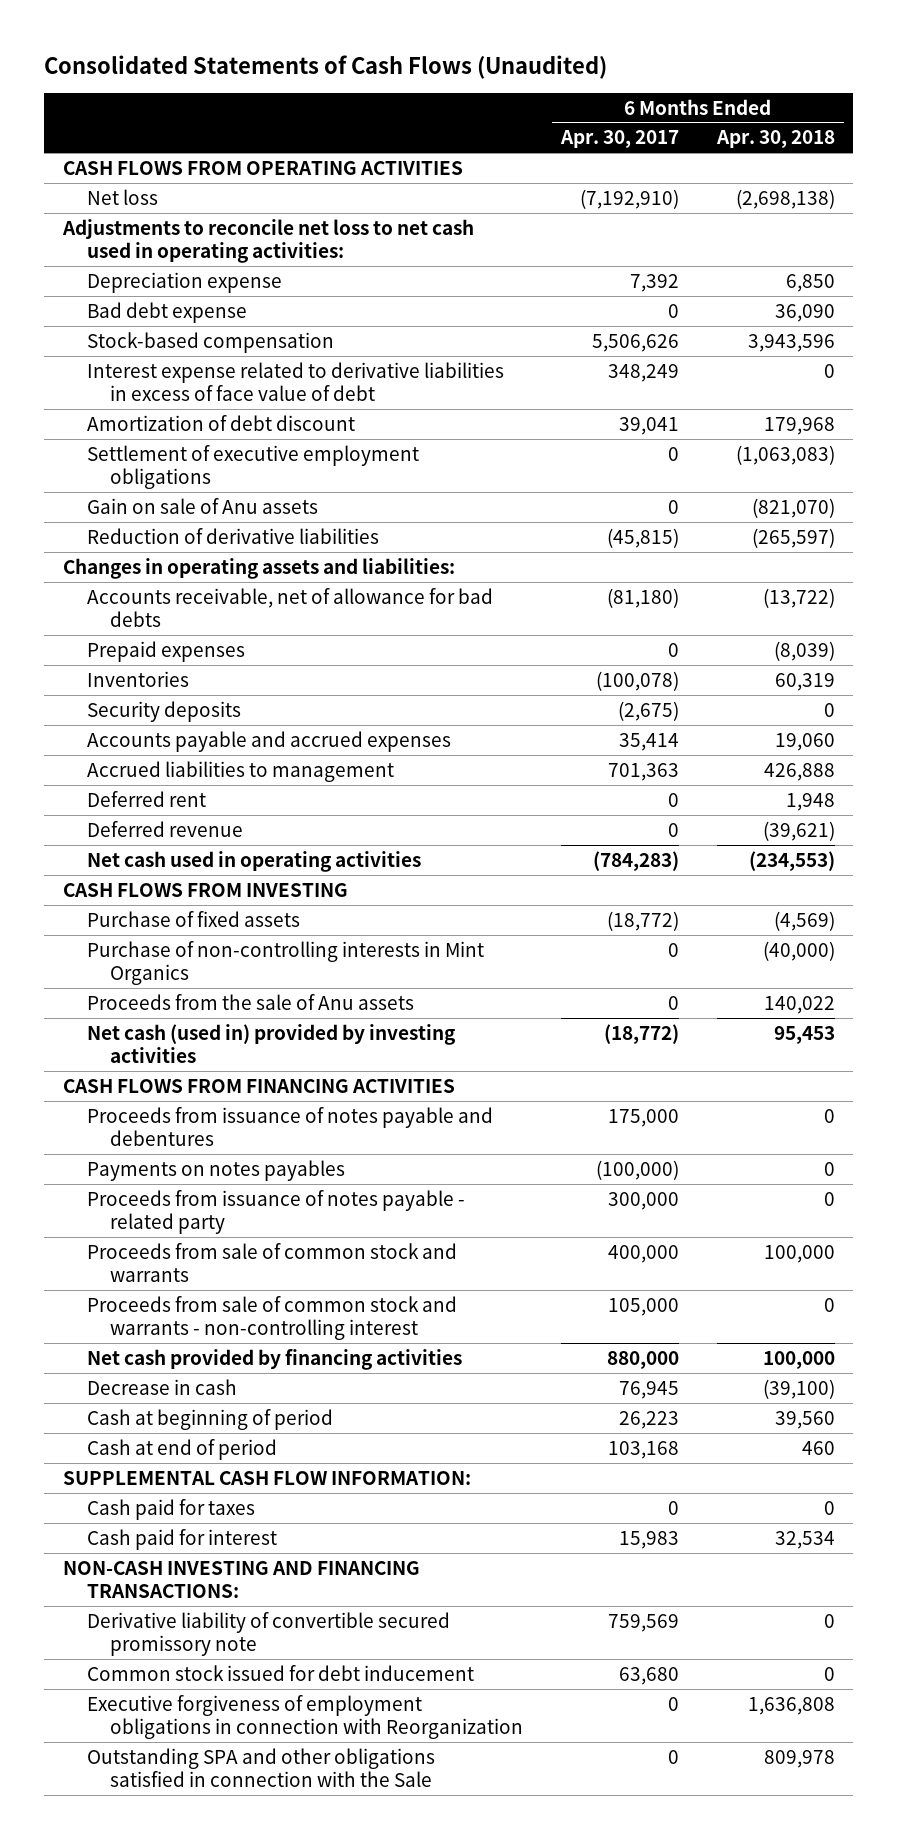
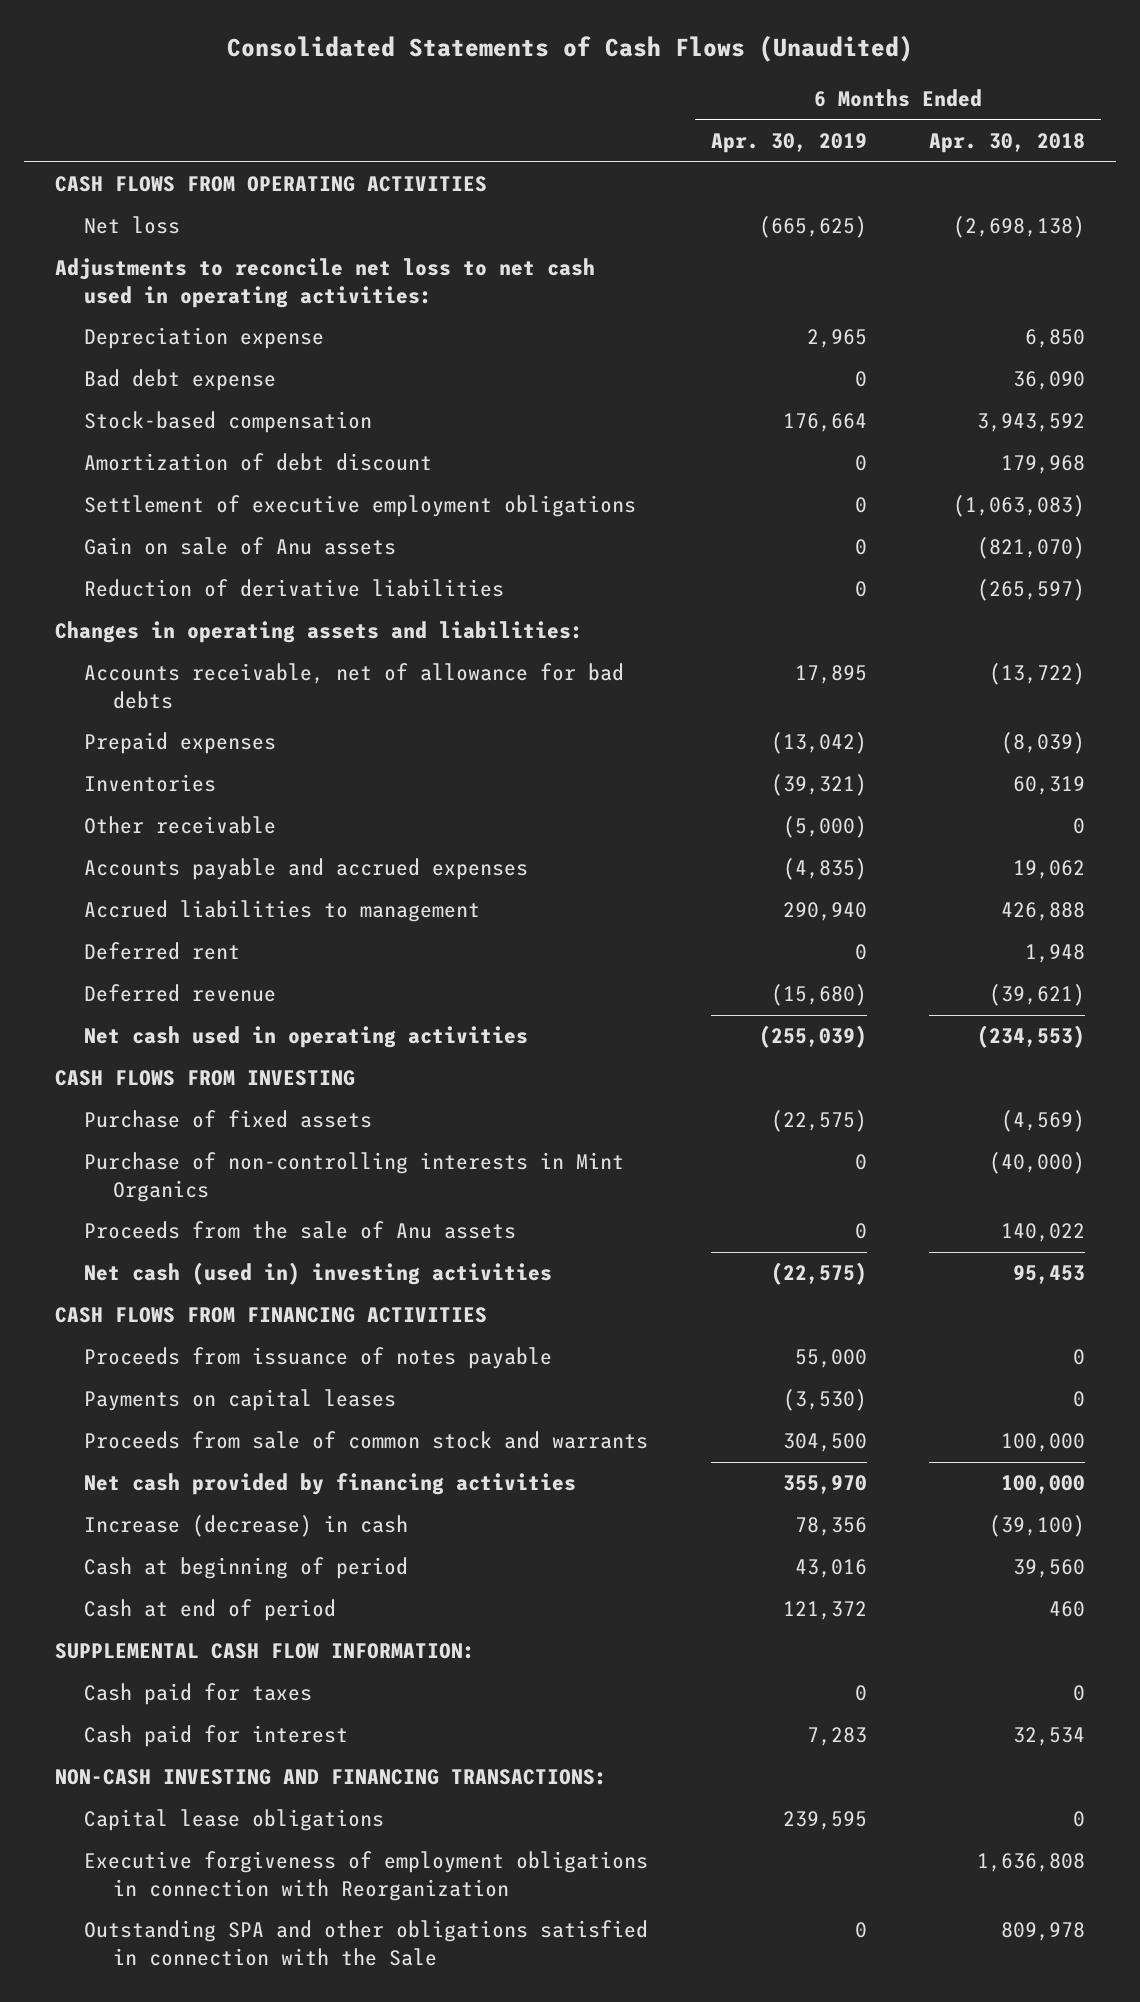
- | 6 Months Ended Apr. 30, 2017 | 6 Months Ended Apr. 30, 2018
+ | 6 Months Ended Apr. 30, 2019 | 6 Months Ended Apr. 30, 2018
- Stock-based compensation | 5,506,626 | 3,943,596
- Interest expense related to derivative liabilities in excess of face value of debt | 348,249 | 0
+ Stock-based compensation | 176,664 | 3,943,592
- Security deposits | (2,675) | 0
- Accounts payable and accrued expenses | 35,414 | 19,060
+ Other receivable | (5,000) | 0
+ Accounts payable and accrued expenses | (4,835) | 19,062
- Net cash (used in) provided by investing activities | (18,772) | 95,453
+ Net cash (used in) investing activities | (22,575) | 95,453
- Proceeds from issuance of notes payable and debentures | 175,000 | 0
- Payments on notes payables | (100,000) | 0
- Proceeds from issuance of notes payable - related party | 300,000 | 0
+ Proceeds from issuance of notes payable | 55,000 | 0
+ Payments on capital leases | (3,530) | 0
- Proceeds from sale of common stock and warrants - non-controlling interest | 105,000 | 0
- Decrease in cash | 76,945 | (39,100)
+ Increase (decrease) in cash | 78,356 | (39,100)
- Derivative liability of convertible secured promissory note | 759,569 | 0
- Common stock issued for debt inducement | 63,680 | 0
+ Capital lease obligations | 239,595 | 0

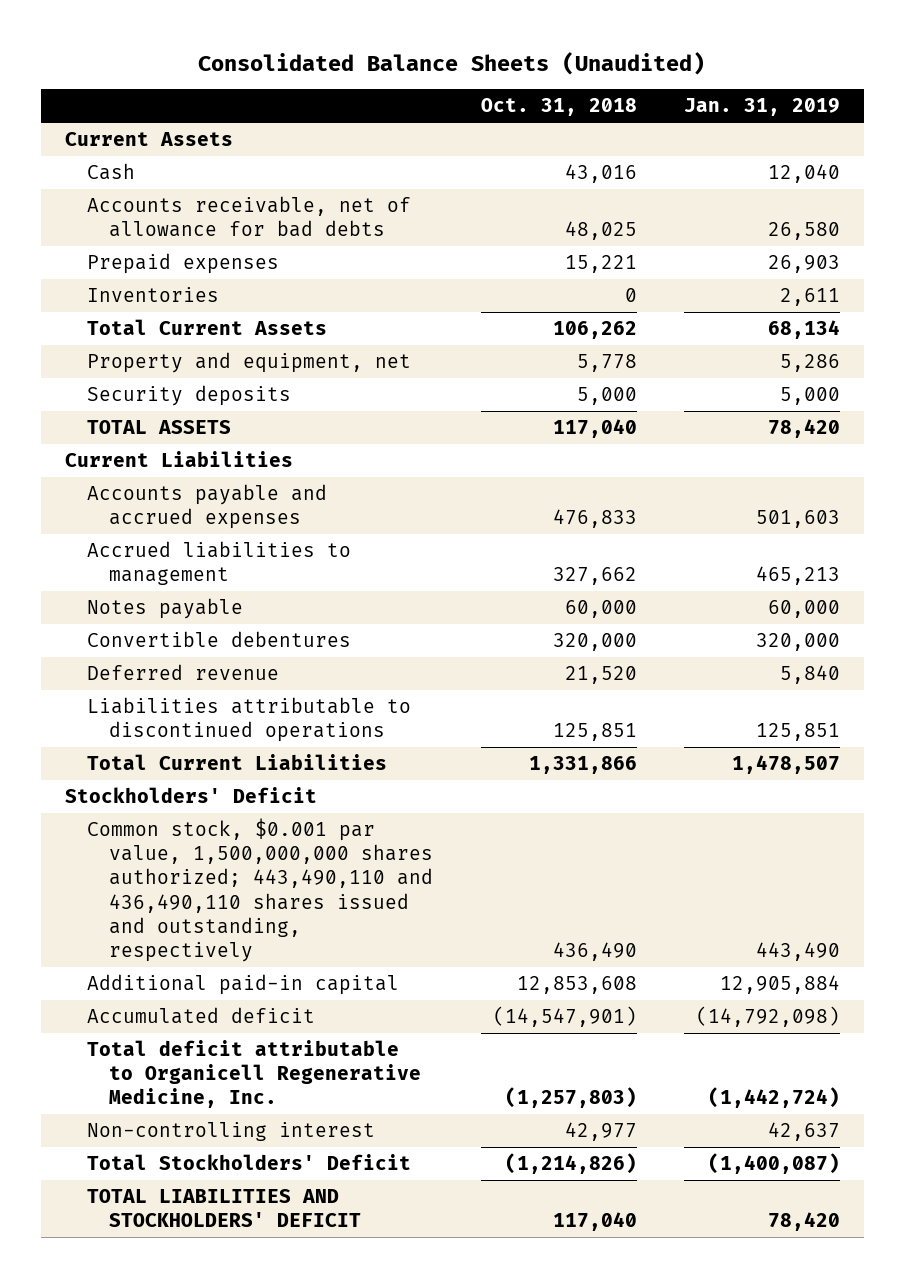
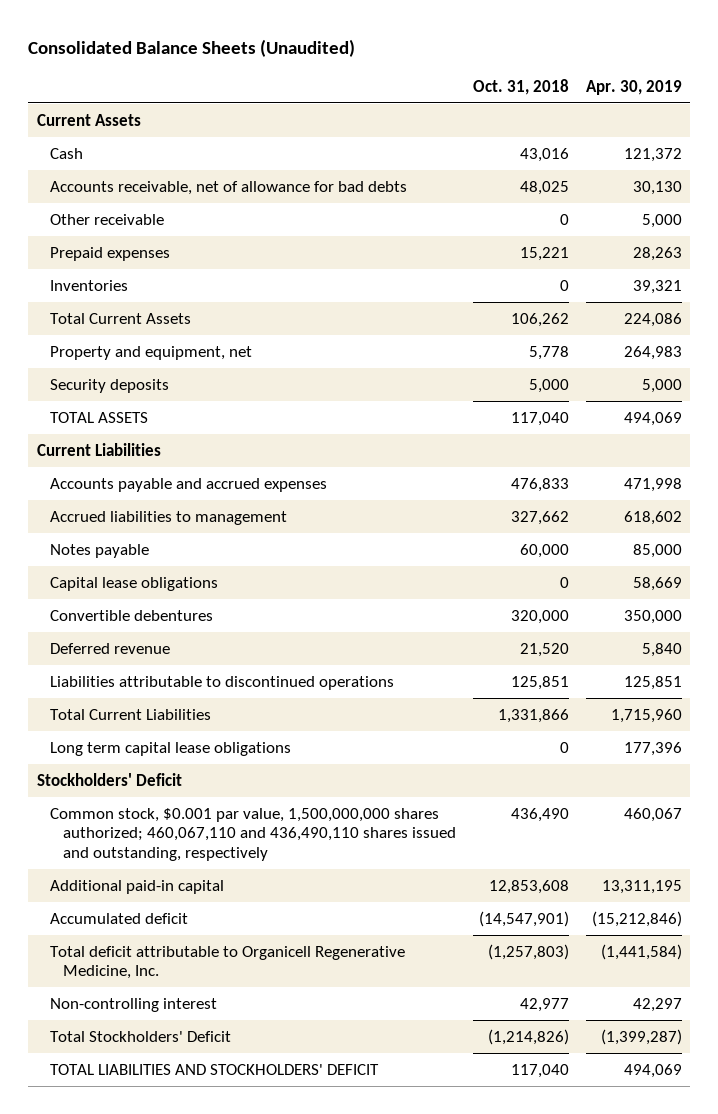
- | Oct. 31, 2018 | Jan. 31, 2019
+ | Oct. 31, 2018 | Apr. 30, 2019
+ Other receivable | 0 | 5,000
+ Capital lease obligations | 0 | 58,669
+ Long term capital lease obligations | 0 | 177,396
- Common stock, $0.001 par value, 1,500,000,000 shares authorized; 443,490,110 and 436,490,110 shares issued and outstanding, respectively | 436,490 | 443,490
+ Common stock, $0.001 par value, 1,500,000,000 shares authorized; 460,067,110 and 436,490,110 shares issued and outstanding, respectively | 436,490 | 460,067

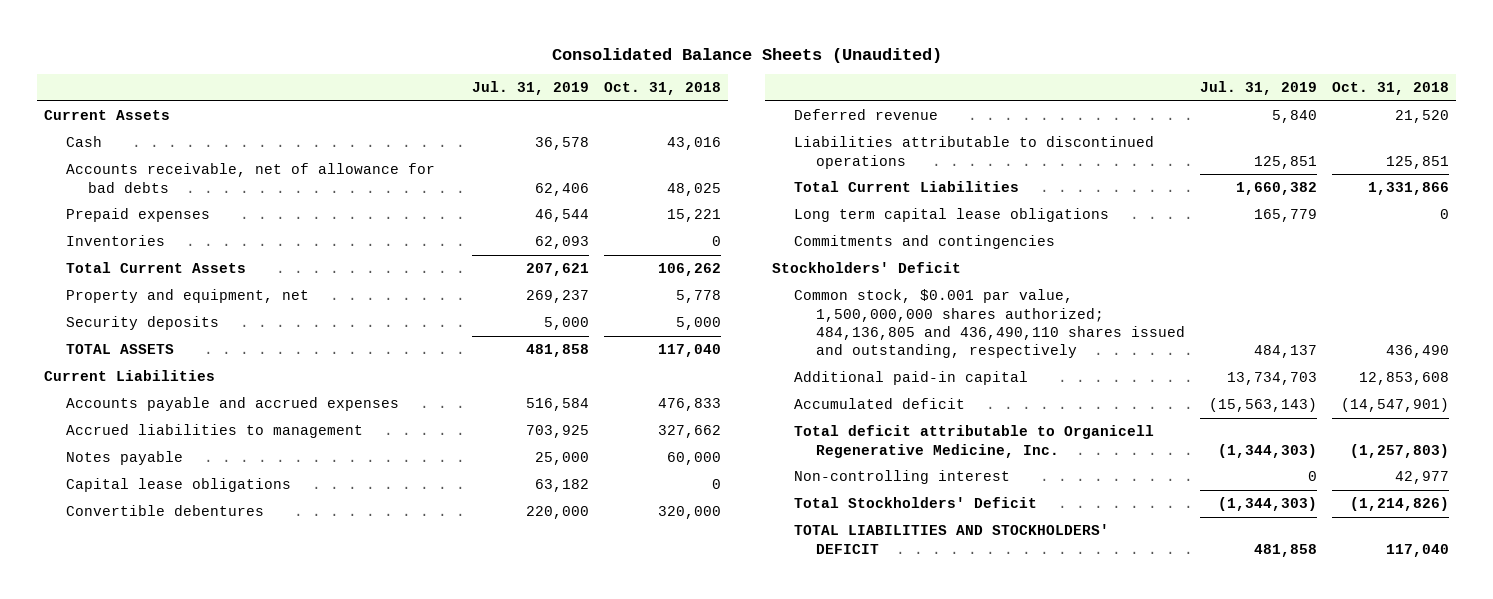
- | Oct. 31, 2018 | Apr. 30, 2019
+ | Jul. 31, 2019 | Oct. 31, 2018
- Other receivable | 0 | 5,000
+ Commitments and contingencies
- Common stock, $0.001 par value, 1,500,000,000 shares authorized; 460,067,110 and 436,490,110 shares issued and outstanding, respectively | 436,490 | 460,067
+ Common stock, $0.001 par value, 1,500,000,000 shares authorized; 484,136,805 and 436,490,110 shares issued and outstanding, respectively | 484,137 | 436,490

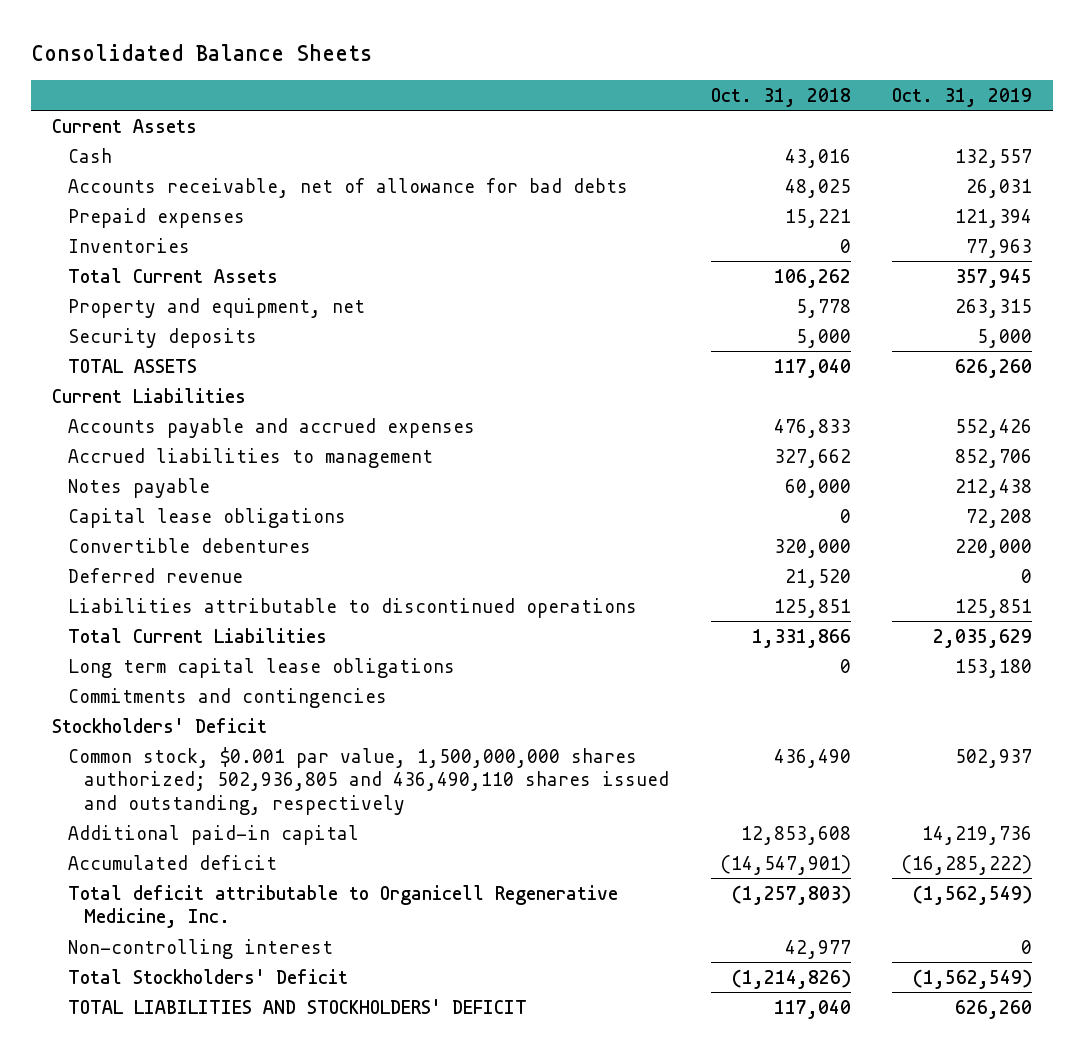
- Consolidated Balance Sheets (Unaudited)
+ Consolidated Balance Sheets
- | Jul. 31, 2019 | Oct. 31, 2018
+ | Oct. 31, 2018 | Oct. 31, 2019
- Common stock, $0.001 par value, 1,500,000,000 shares authorized; 484,136,805 and 436,490,110 shares issued and outstanding, respectively | 484,137 | 436,490
+ Common stock, $0.001 par value, 1,500,000,000 shares authorized; 502,936,805 and 436,490,110 shares issued and outstanding, respectively | 436,490 | 502,937

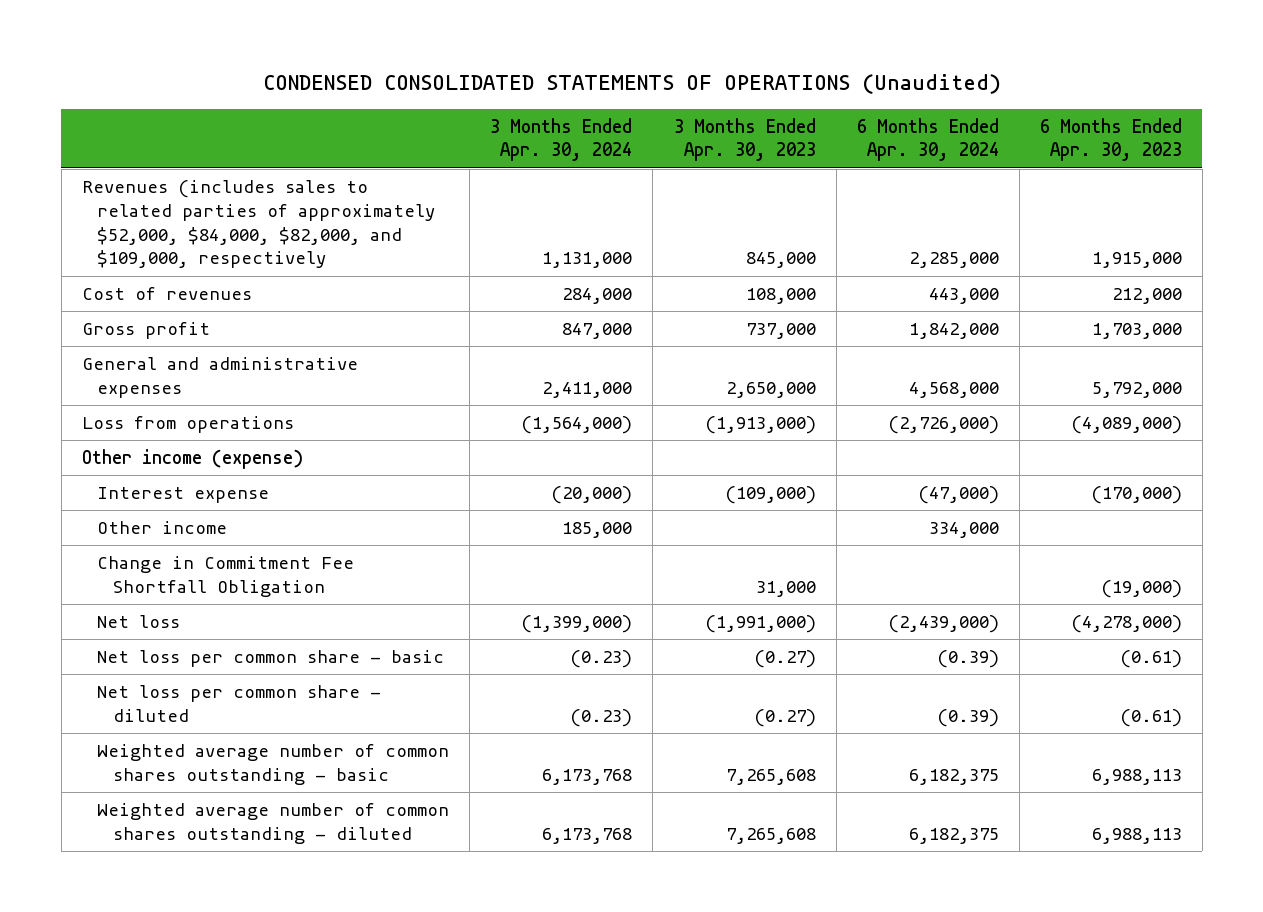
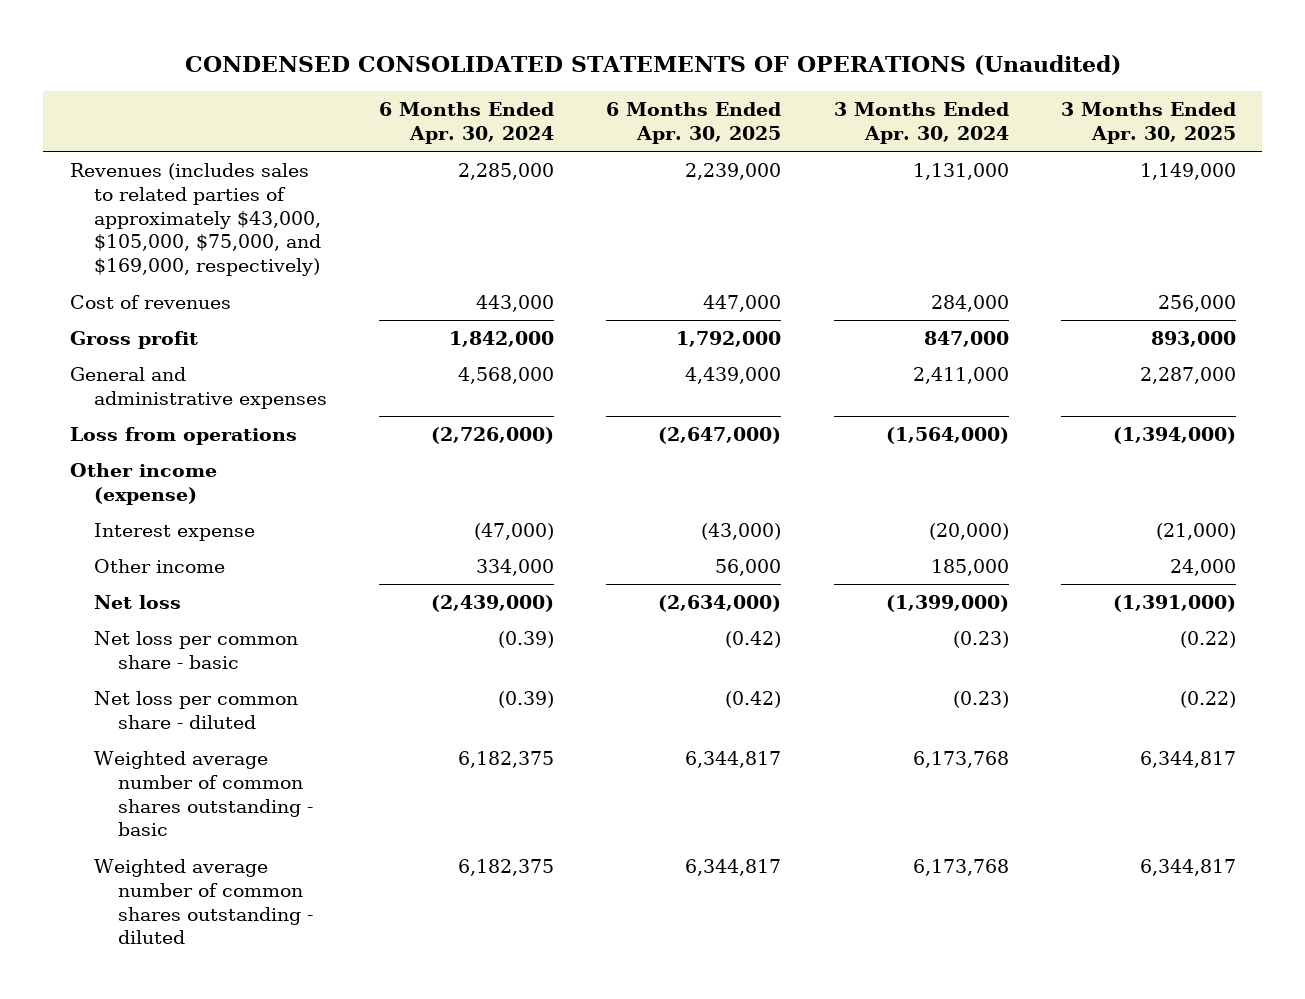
- | 3 Months Ended Apr. 30, 2024 | 3 Months Ended Apr. 30, 2023 | 6 Months Ended Apr. 30, 2024 | 6 Months Ended Apr. 30, 2023
+ | 6 Months Ended Apr. 30, 2024 | 6 Months Ended Apr. 30, 2025 | 3 Months Ended Apr. 30, 2024 | 3 Months Ended Apr. 30, 2025
- Revenues (includes sales to related parties of approximately $52,000, $84,000, $82,000, and $109,000, respectively | 1,131,000 | 845,000 | 2,285,000 | 1,915,000
+ Revenues (includes sales to related parties of approximately $43,000, $105,000, $75,000, and $169,000, respectively) | 2,285,000 | 2,239,000 | 1,131,000 | 1,149,000
- Change in Commitment Fee Shortfall Obligation | | 31,000 | | (19,000)

